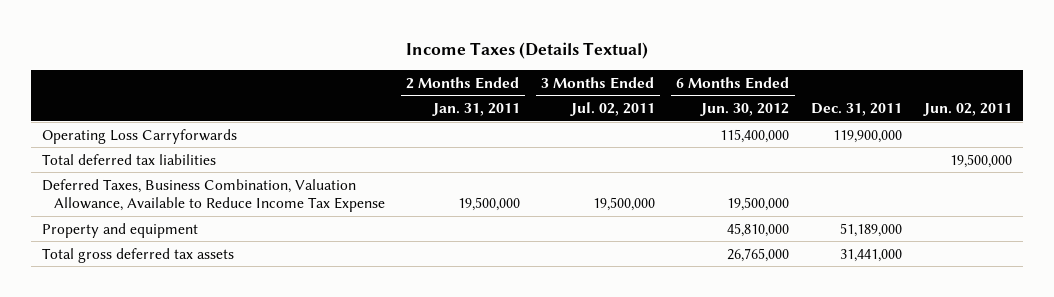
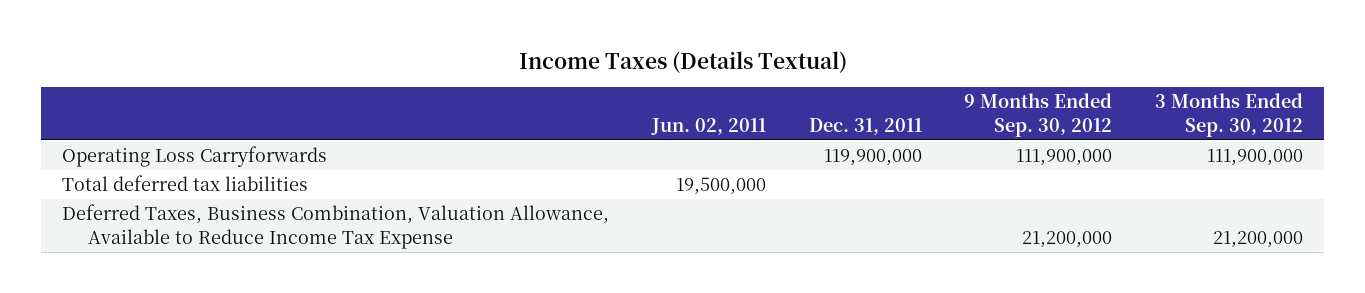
- | 2 Months Ended Jan. 31, 2011 | 3 Months Ended Jul. 02, 2011 | 6 Months Ended Jun. 30, 2012 | Dec. 31, 2011 | Jun. 02, 2011
+ | Jun. 02, 2011 | Dec. 31, 2011 | 9 Months Ended Sep. 30, 2012 | 3 Months Ended Sep. 30, 2012
- Property and equipment | | | 45,810,000 | 51,189,000 |
- Total gross deferred tax assets | | | 26,765,000 | 31,441,000 |

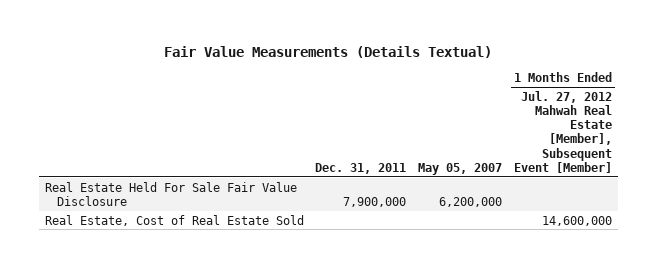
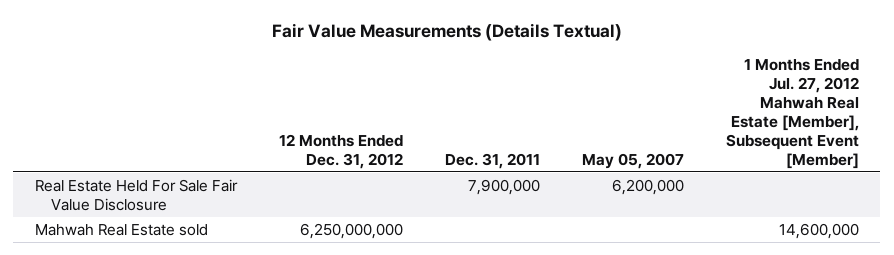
- | Dec. 31, 2011 | May 05, 2007 | 1 Months Ended Jul. 27, 2012 Mahwah Real Estate [Member], Subsequent Event [Member]
+ | 12 Months Ended Dec. 31, 2012 | Dec. 31, 2011 | May 05, 2007 | 1 Months Ended Jul. 27, 2012 Mahwah Real Estate [Member], Subsequent Event [Member]
- Real Estate, Cost of Real Estate Sold | | | 14,600,000
+ Mahwah Real Estate sold | 6,250,000,000 | | | 14,600,000

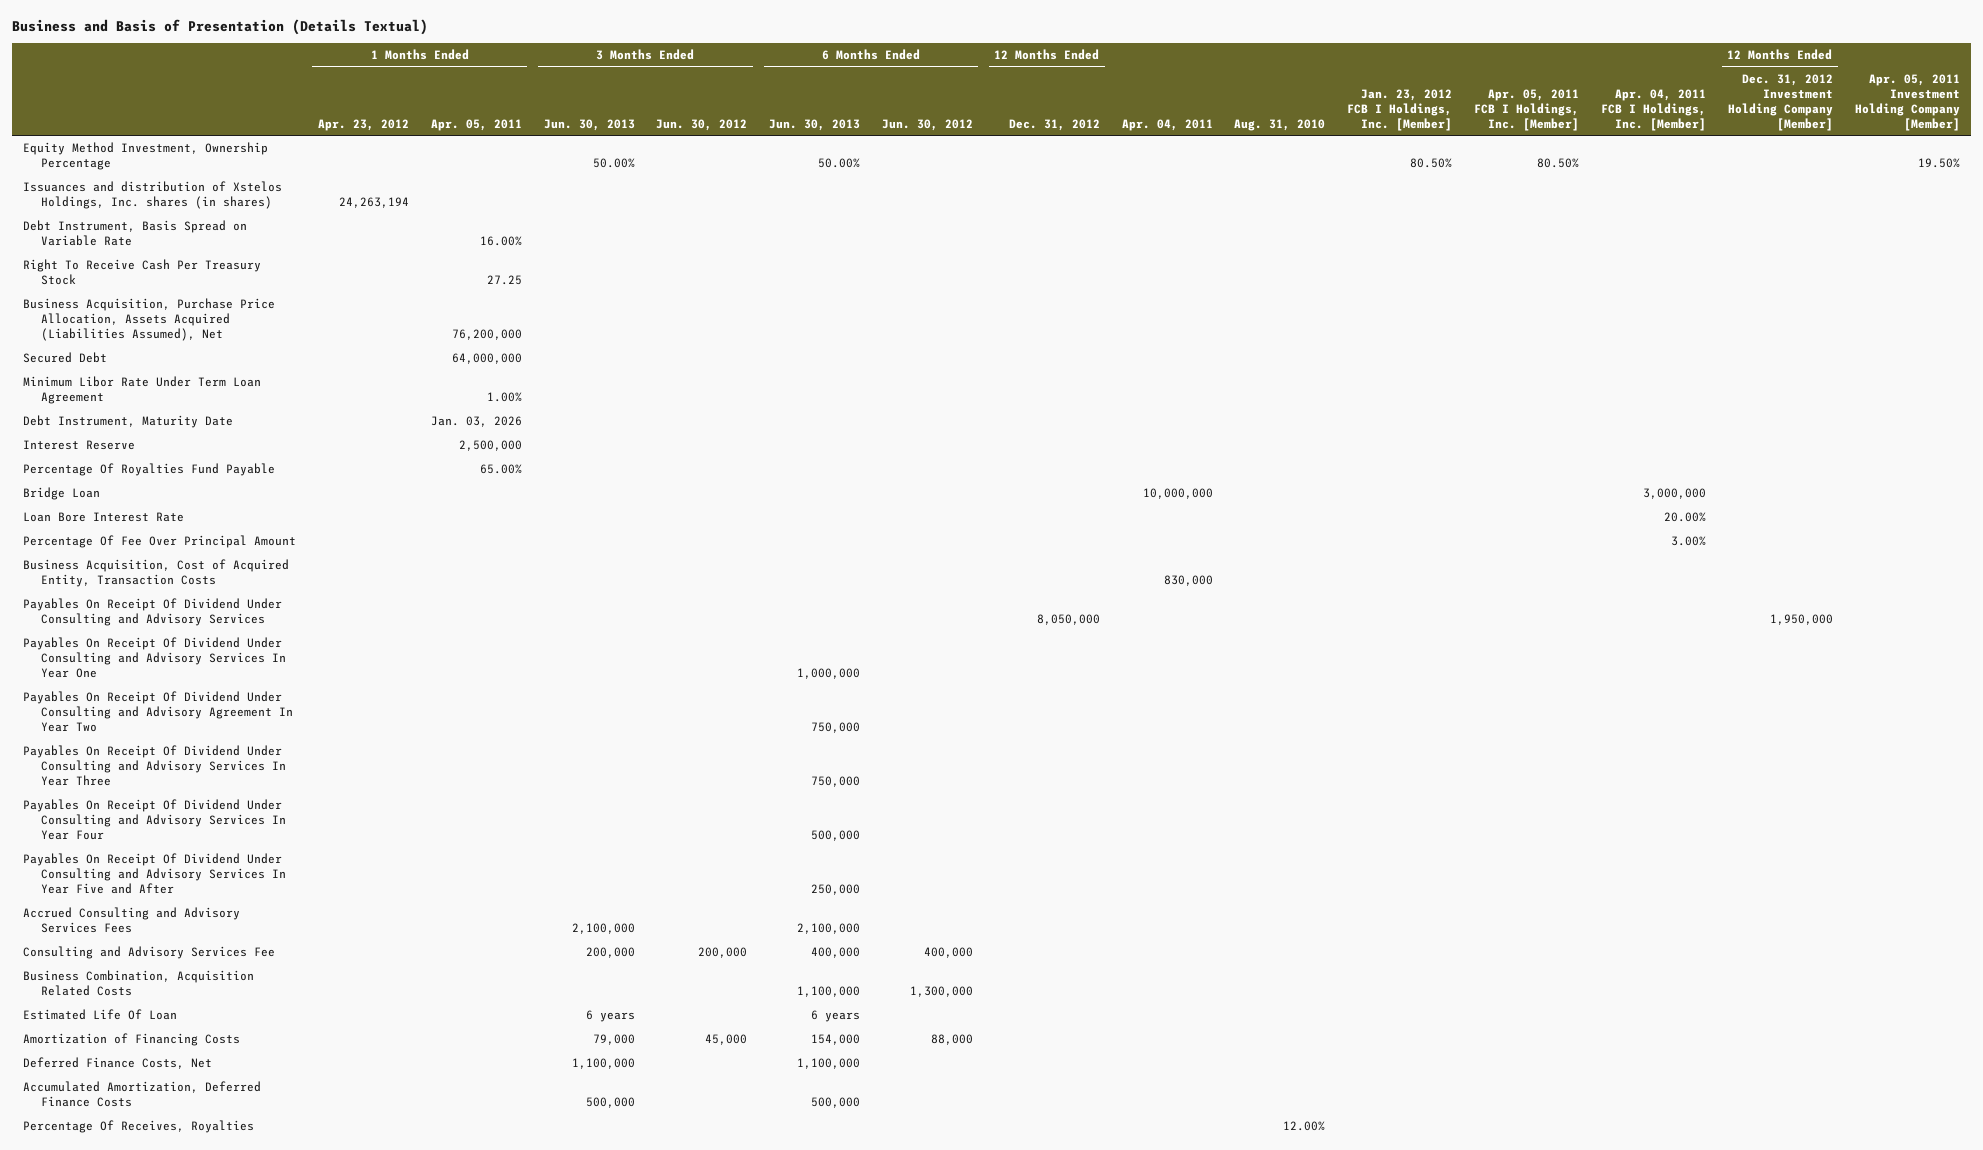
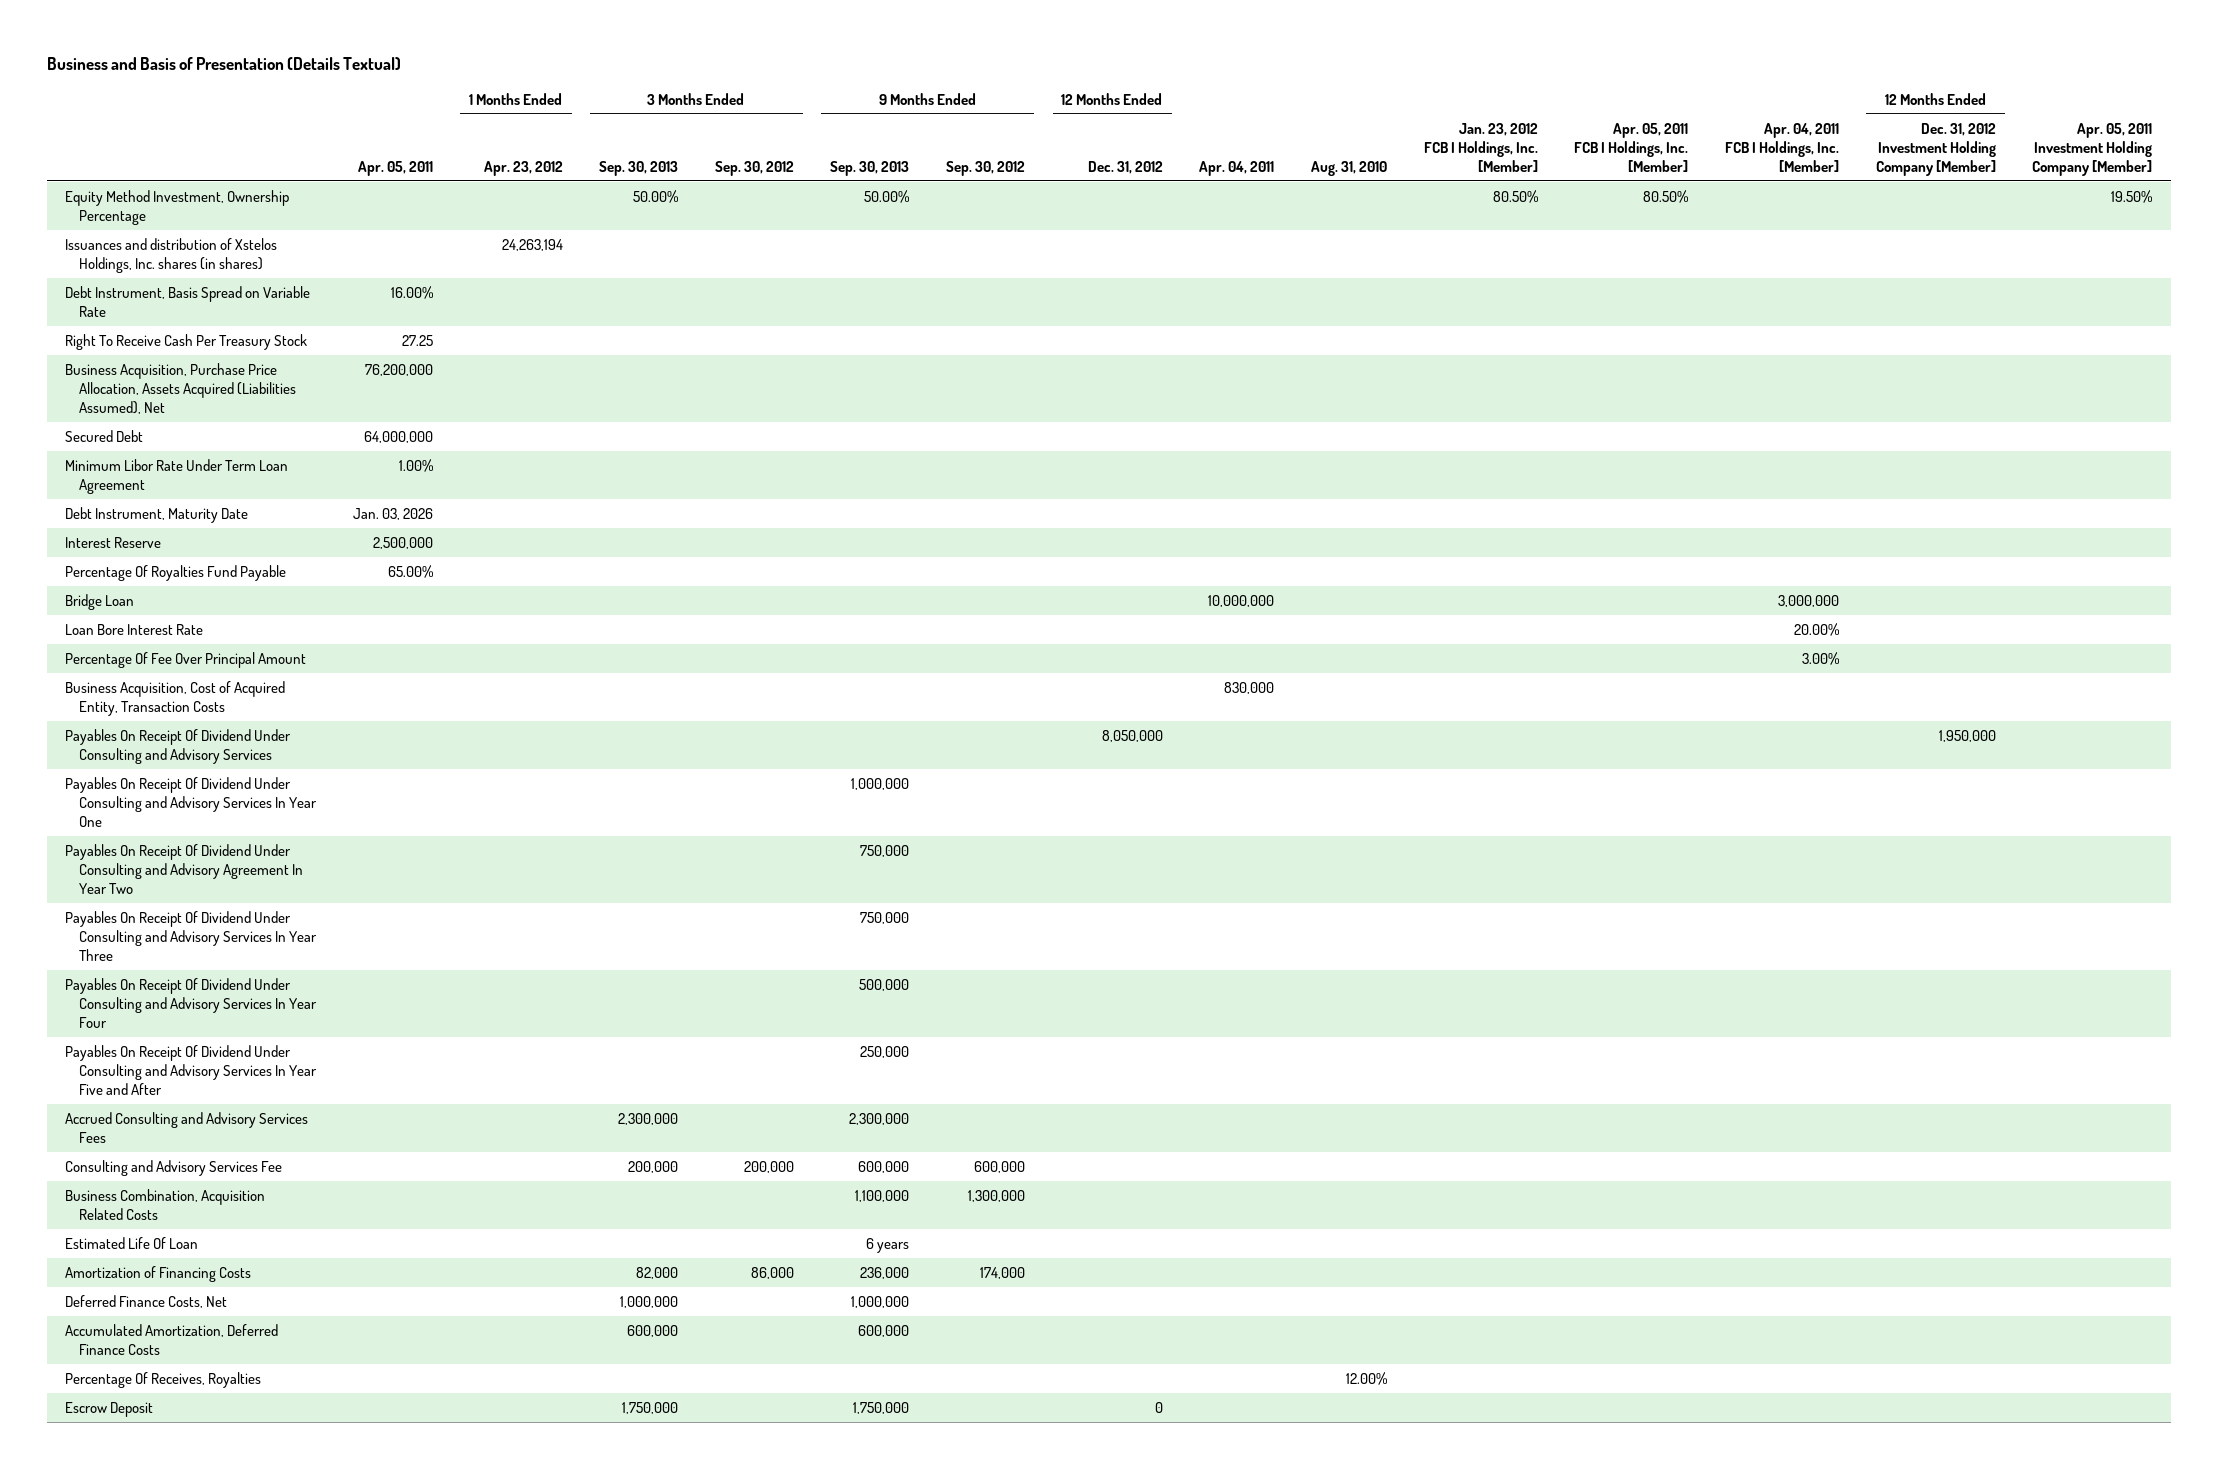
- | 1 Months Ended Apr. 23, 2012 | 1 Months Ended Apr. 05, 2011 | 3 Months Ended Jun. 30, 2013 | 3 Months Ended Jun. 30, 2012 | 6 Months Ended Jun. 30, 2013 | 6 Months Ended Jun. 30, 2012 | 12 Months Ended Dec. 31, 2012 | Apr. 04, 2011 | Aug. 31, 2010 | Jan. 23, 2012 FCB I Holdings, Inc. [Member] | Apr. 05, 2011 FCB I Holdings, Inc. [Member] | Apr. 04, 2011 FCB I Holdings, Inc. [Member] | 12 Months Ended Dec. 31, 2012 Investment Holding Company [Member] | Apr. 05, 2011 Investment Holding Company [Member]
+ | Apr. 05, 2011 | 1 Months Ended Apr. 23, 2012 | 3 Months Ended Sep. 30, 2013 | 3 Months Ended Sep. 30, 2012 | 9 Months Ended Sep. 30, 2013 | 9 Months Ended Sep. 30, 2012 | 12 Months Ended Dec. 31, 2012 | Apr. 04, 2011 | Aug. 31, 2010 | Jan. 23, 2012 FCB I Holdings, Inc. [Member] | Apr. 05, 2011 FCB I Holdings, Inc. [Member] | Apr. 04, 2011 FCB I Holdings, Inc. [Member] | 12 Months Ended Dec. 31, 2012 Investment Holding Company [Member] | Apr. 05, 2011 Investment Holding Company [Member]
+ Escrow Deposit | | | 1,750,000 | | 1,750,000 | | 0 | | | | | | |

